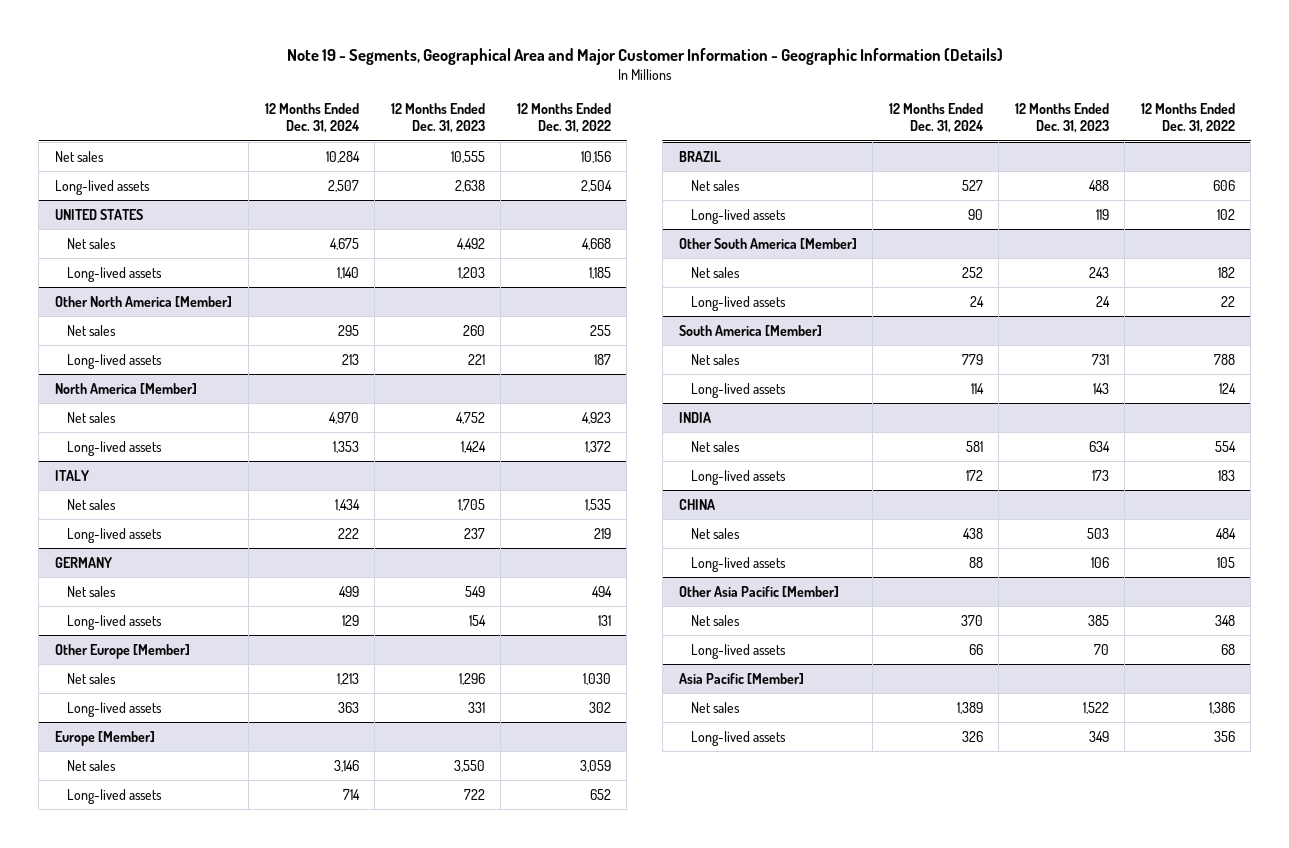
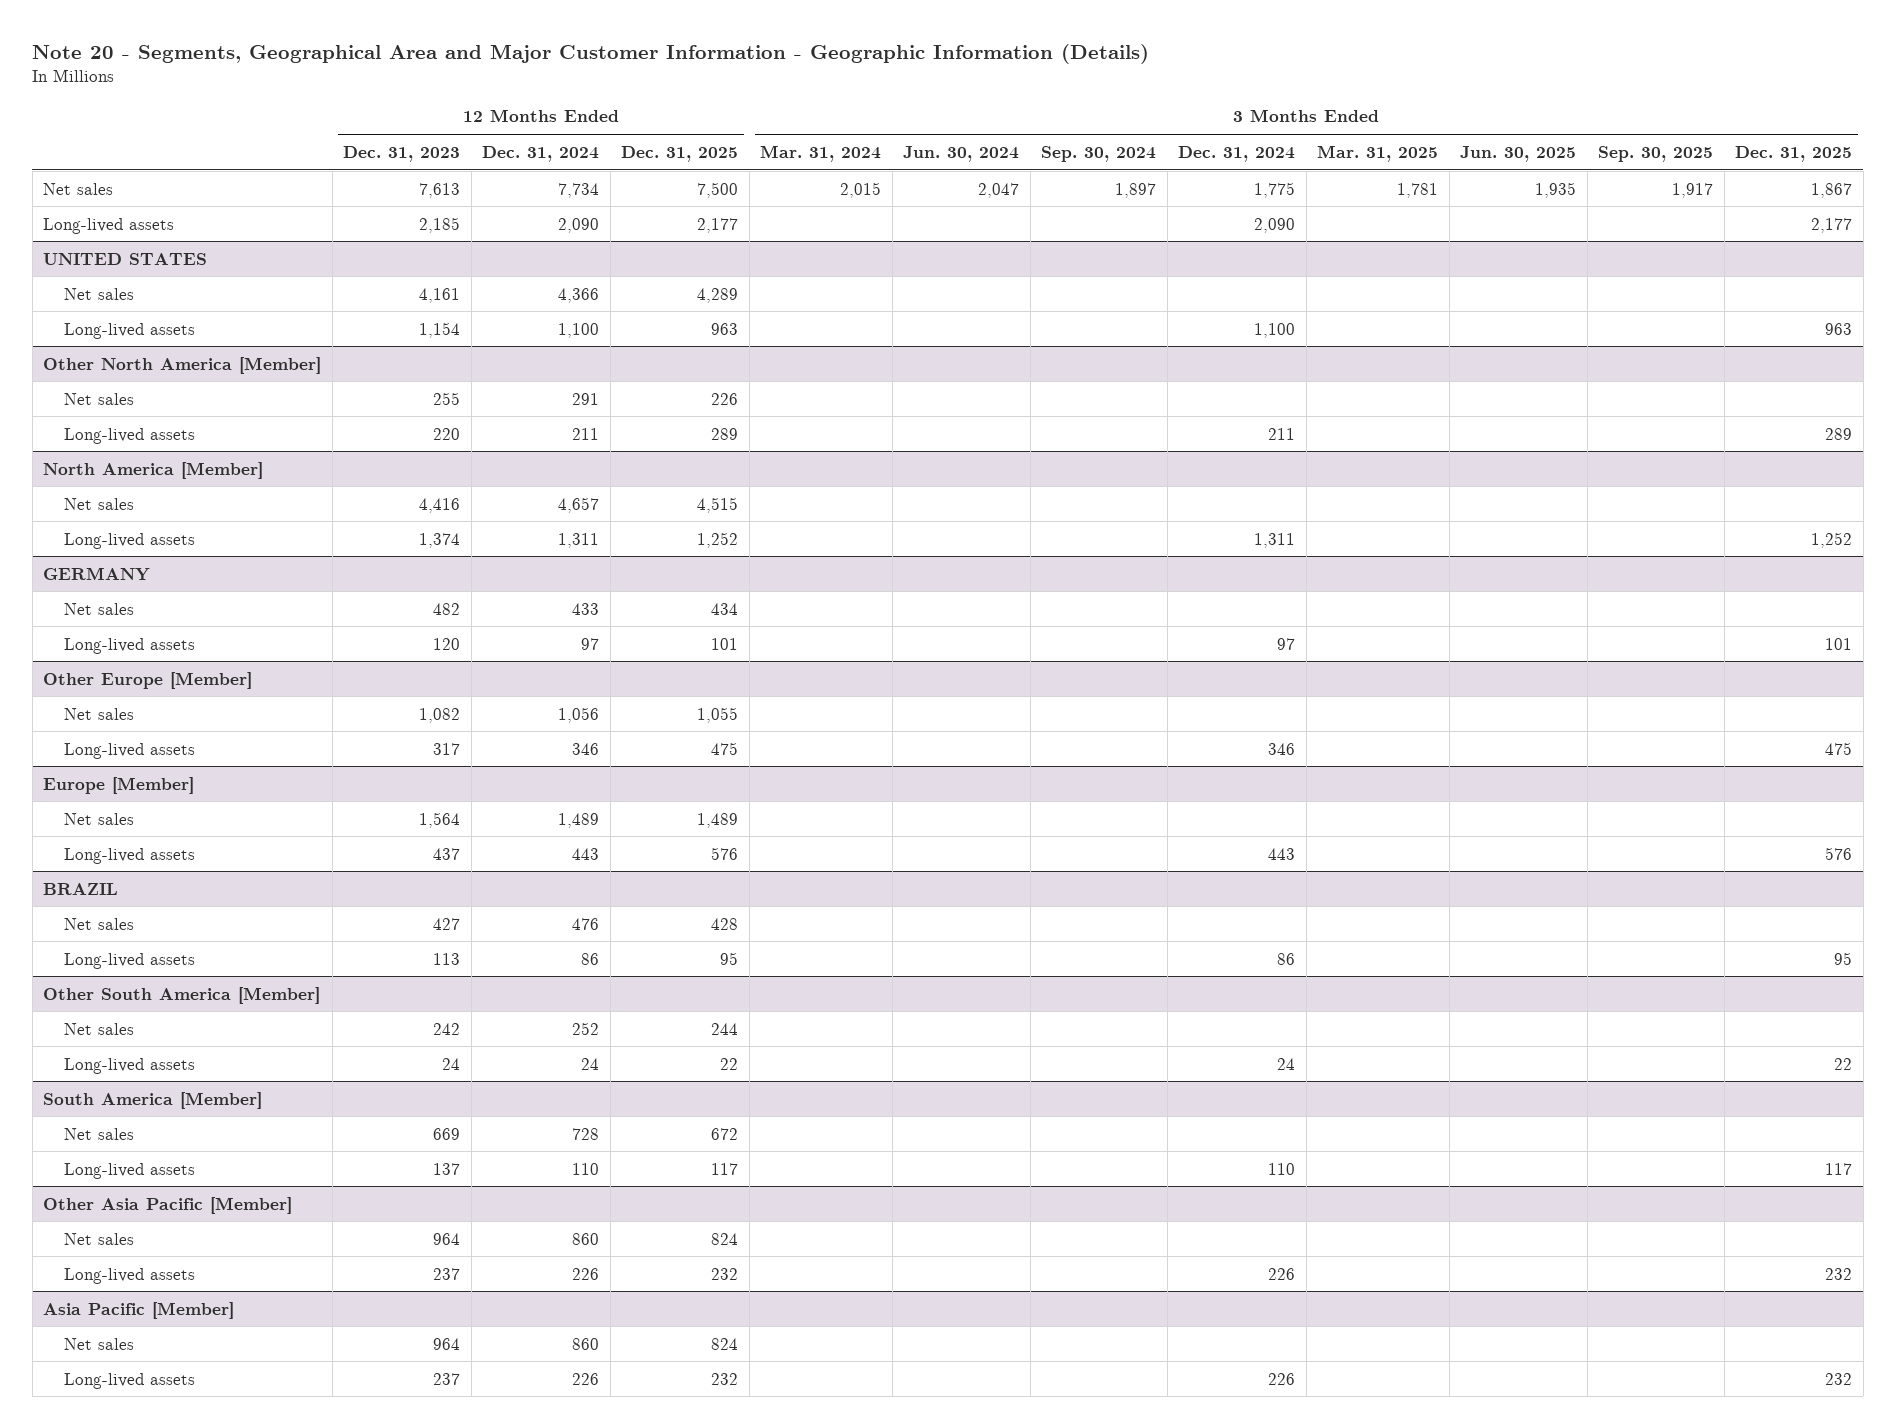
- Note 19 - Segments, Geographical Area and Major Customer Information - Geographic Information (Details)
+ Note 20 - Segments, Geographical Area and Major Customer Information - Geographic Information (Details)
- | 12 Months Ended Dec. 31, 2024 | 12 Months Ended Dec. 31, 2023 | 12 Months Ended Dec. 31, 2022
+ | 12 Months Ended Dec. 31, 2023 | 12 Months Ended Dec. 31, 2024 | 12 Months Ended Dec. 31, 2025 | 3 Months Ended Mar. 31, 2024 | 3 Months Ended Jun. 30, 2024 | 3 Months Ended Sep. 30, 2024 | 3 Months Ended Dec. 31, 2024 | 3 Months Ended Mar. 31, 2025 | 3 Months Ended Jun. 30, 2025 | 3 Months Ended Sep. 30, 2025 | 3 Months Ended Dec. 31, 2025
- Net sales | 10,284 | 10,555 | 10,156
- Long-lived assets | 2,507 | 2,638 | 2,504
+ Net sales | 7,613 | 7,734 | 7,500 | 2,015 | 2,047 | 1,897 | 1,775 | 1,781 | 1,935 | 1,917 | 1,867
+ Long-lived assets | 2,185 | 2,090 | 2,177 | | | | 2,090 | | | | 2,177
@ UNITED STATES
- Net sales | 4,675 | 4,492 | 4,668
- Long-lived assets | 1,140 | 1,203 | 1,185
+ Net sales | 4,161 | 4,366 | 4,289 | | | | | | | |
+ Long-lived assets | 1,154 | 1,100 | 963 | | | | 1,100 | | | | 963
@ Other North America [Member]
- Net sales | 295 | 260 | 255
- Long-lived assets | 213 | 221 | 187
+ Net sales | 255 | 291 | 226 | | | | | | | |
+ Long-lived assets | 220 | 211 | 289 | | | | 211 | | | | 289
@ North America [Member]
- Net sales | 4,970 | 4,752 | 4,923
- Long-lived assets | 1,353 | 1,424 | 1,372
- ITALY
- Net sales | 1,434 | 1,705 | 1,535
- Long-lived assets | 222 | 237 | 219
@ North America [Member]
+ Net sales | 4,416 | 4,657 | 4,515 | | | | | | | |
+ Long-lived assets | 1,374 | 1,311 | 1,252 | | | | 1,311 | | | | 1,252
@ GERMANY
- Net sales | 499 | 549 | 494
- Long-lived assets | 129 | 154 | 131
+ Net sales | 482 | 433 | 434 | | | | | | | |
+ Long-lived assets | 120 | 97 | 101 | | | | 97 | | | | 101
@ Other Europe [Member]
- Net sales | 1,213 | 1,296 | 1,030
- Long-lived assets | 363 | 331 | 302
+ Net sales | 1,082 | 1,056 | 1,055 | | | | | | | |
+ Long-lived assets | 317 | 346 | 475 | | | | 346 | | | | 475
@ Europe [Member]
- Net sales | 3,146 | 3,550 | 3,059
- Long-lived assets | 714 | 722 | 652
+ Net sales | 1,564 | 1,489 | 1,489 | | | | | | | |
+ Long-lived assets | 437 | 443 | 576 | | | | 443 | | | | 576
@ BRAZIL
- Net sales | 527 | 488 | 606
- Long-lived assets | 90 | 119 | 102
+ Net sales | 427 | 476 | 428 | | | | | | | |
+ Long-lived assets | 113 | 86 | 95 | | | | 86 | | | | 95
@ Other South America [Member]
- Net sales | 252 | 243 | 182
+ Net sales | 242 | 252 | 244 | | | | | | | |
@ South America [Member]
- Net sales | 779 | 731 | 788
- Long-lived assets | 114 | 143 | 124
- INDIA
- Net sales | 581 | 634 | 554
- Long-lived assets | 172 | 173 | 183
- CHINA
- Net sales | 438 | 503 | 484
- Long-lived assets | 88 | 106 | 105
@ South America [Member]
+ Net sales | 669 | 728 | 672 | | | | | | | |
+ Long-lived assets | 137 | 110 | 117 | | | | 110 | | | | 117
@ Other Asia Pacific [Member]
- Net sales | 370 | 385 | 348
- Long-lived assets | 66 | 70 | 68
+ Net sales | 964 | 860 | 824 | | | | | | | |
+ Long-lived assets | 237 | 226 | 232 | | | | 226 | | | | 232
@ Asia Pacific [Member]
- Net sales | 1,389 | 1,522 | 1,386
- Long-lived assets | 326 | 349 | 356
+ Net sales | 964 | 860 | 824 | | | | | | | |
+ Long-lived assets | 237 | 226 | 232 | | | | 226 | | | | 232

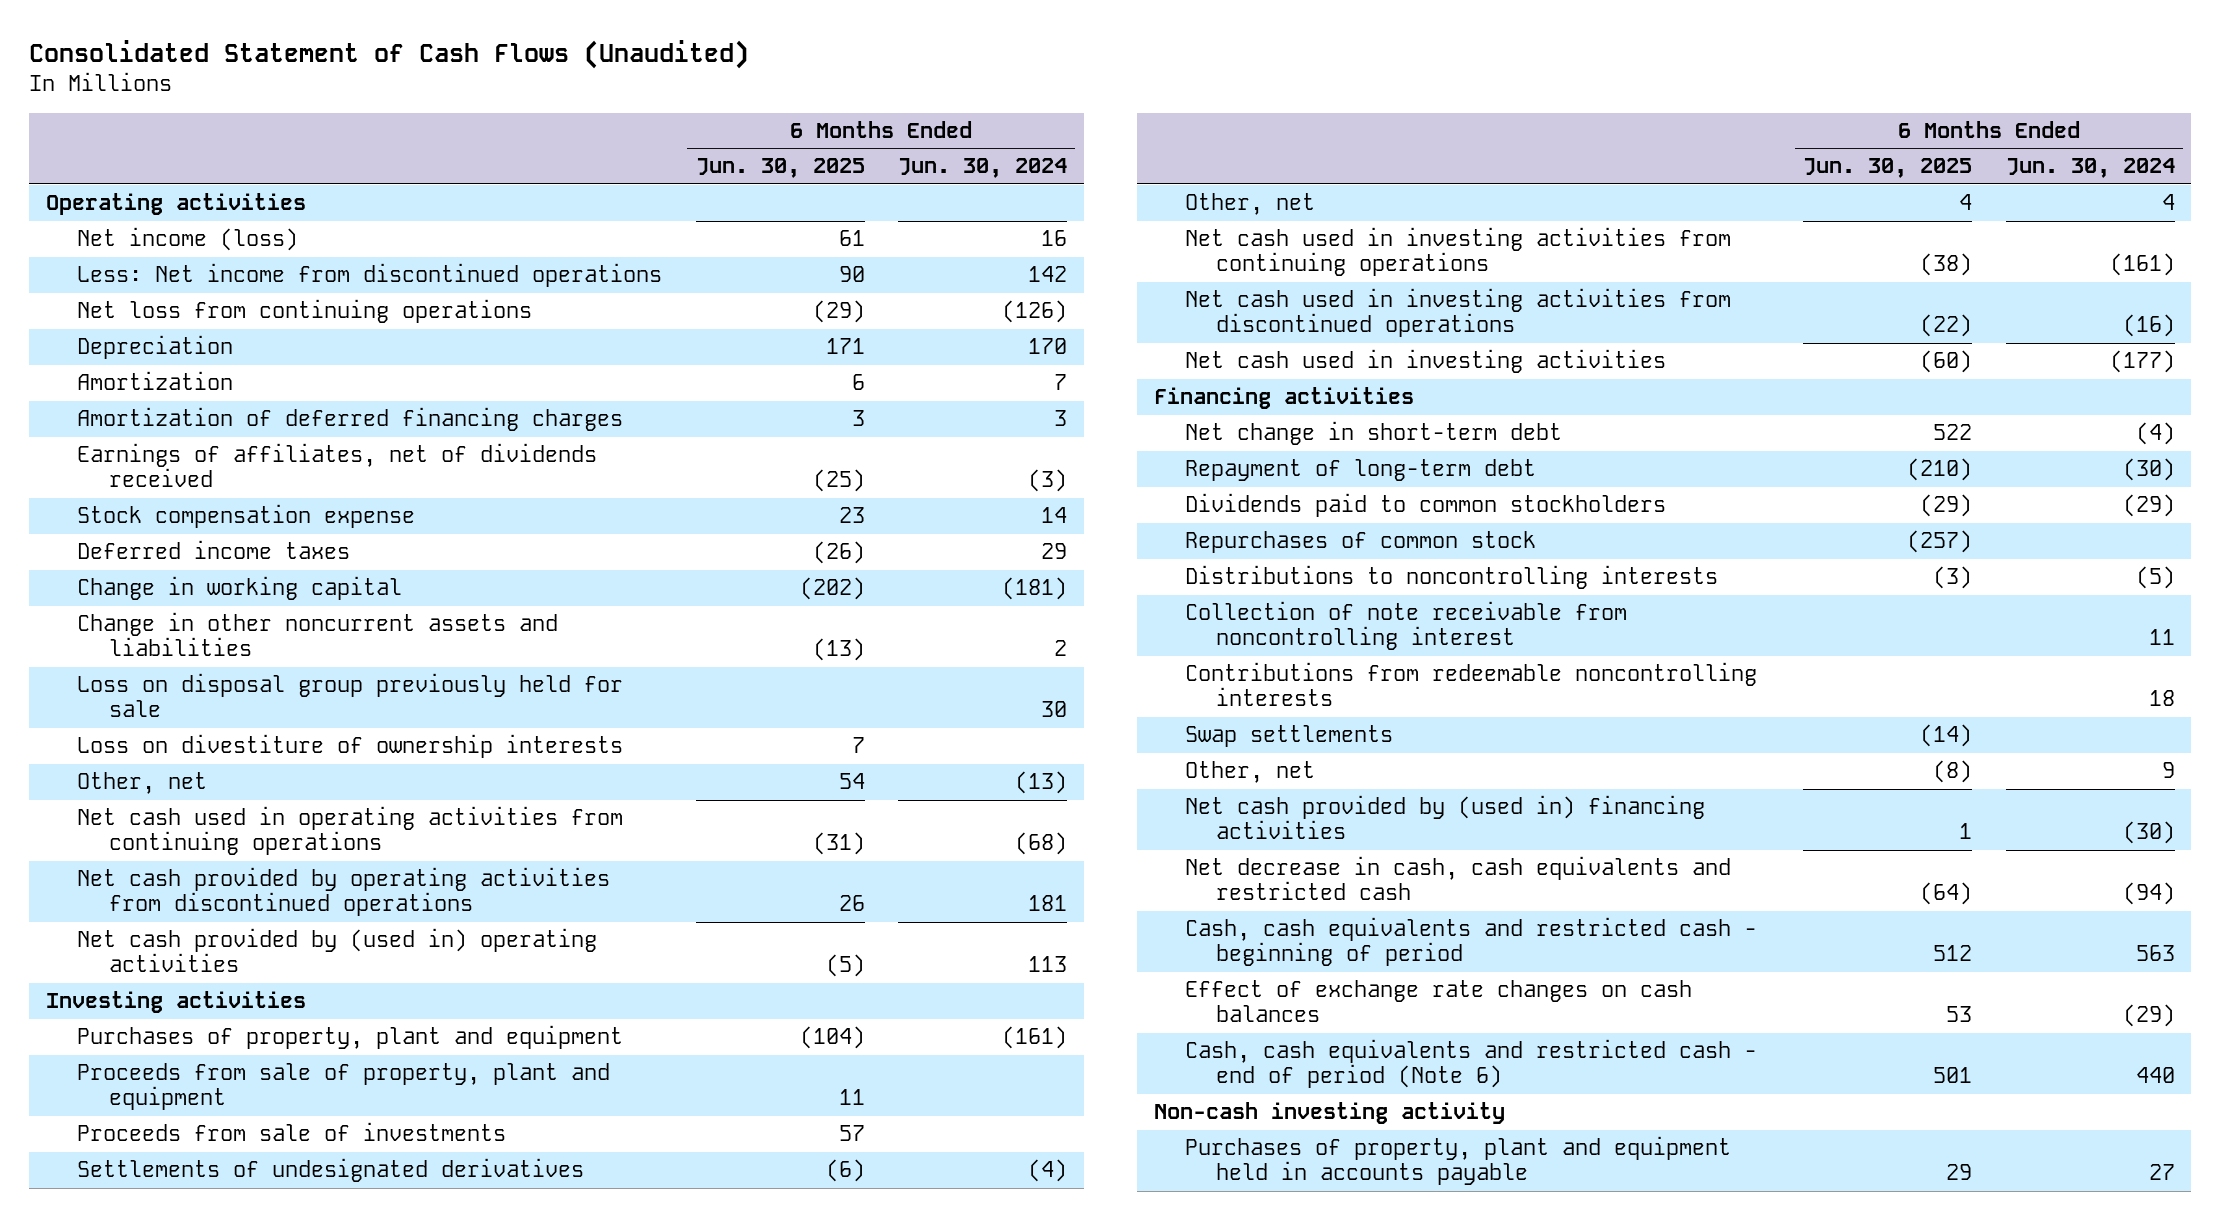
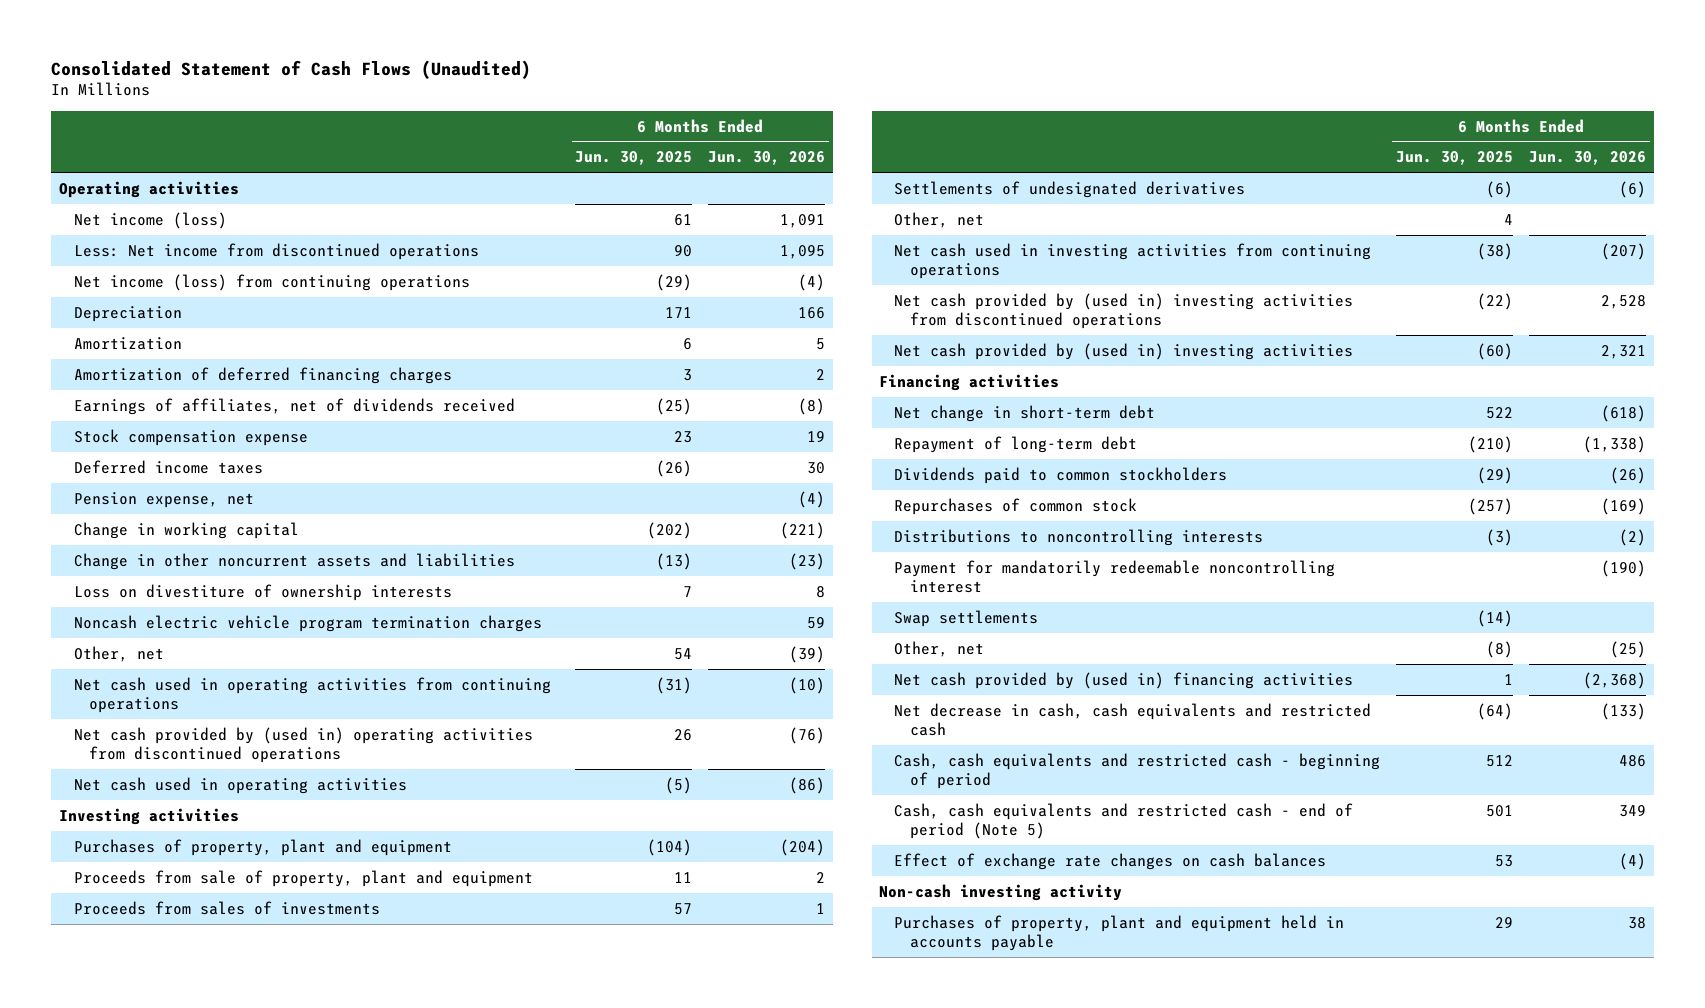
- | 6 Months Ended Jun. 30, 2025 | 6 Months Ended Jun. 30, 2024
+ | 6 Months Ended Jun. 30, 2025 | 6 Months Ended Jun. 30, 2026
- Net loss from continuing operations | (29) | (126)
+ Net income (loss) from continuing operations | (29) | (4)
+ Pension expense, net | | (4)
- Loss on disposal group previously held for sale | | 30
+ Noncash electric vehicle program termination charges | | 59
- Net cash provided by operating activities from discontinued operations | 26 | 181
- Net cash provided by (used in) operating activities | (5) | 113
+ Net cash provided by (used in) operating activities from discontinued operations | 26 | (76)
+ Net cash used in operating activities | (5) | (86)
- Proceeds from sale of investments | 57 |
+ Proceeds from sales of investments | 57 | 1
- Net cash used in investing activities from discontinued operations | (22) | (16)
- Net cash used in investing activities | (60) | (177)
+ Net cash provided by (used in) investing activities from discontinued operations | (22) | 2,528
+ Net cash provided by (used in) investing activities | (60) | 2,321
- Collection of note receivable from noncontrolling interest | | 11
- Contributions from redeemable noncontrolling interests | | 18
+ Payment for mandatorily redeemable noncontrolling interest | | (190)
+ Cash, cash equivalents and restricted cash - end of period (Note 5) | 501 | 349
- Cash, cash equivalents and restricted cash - end of period (Note 6) | 501 | 440

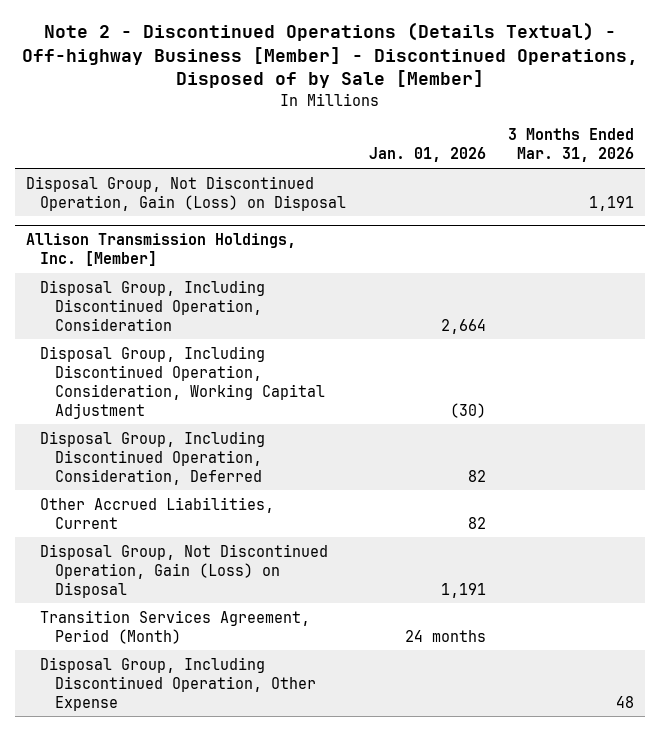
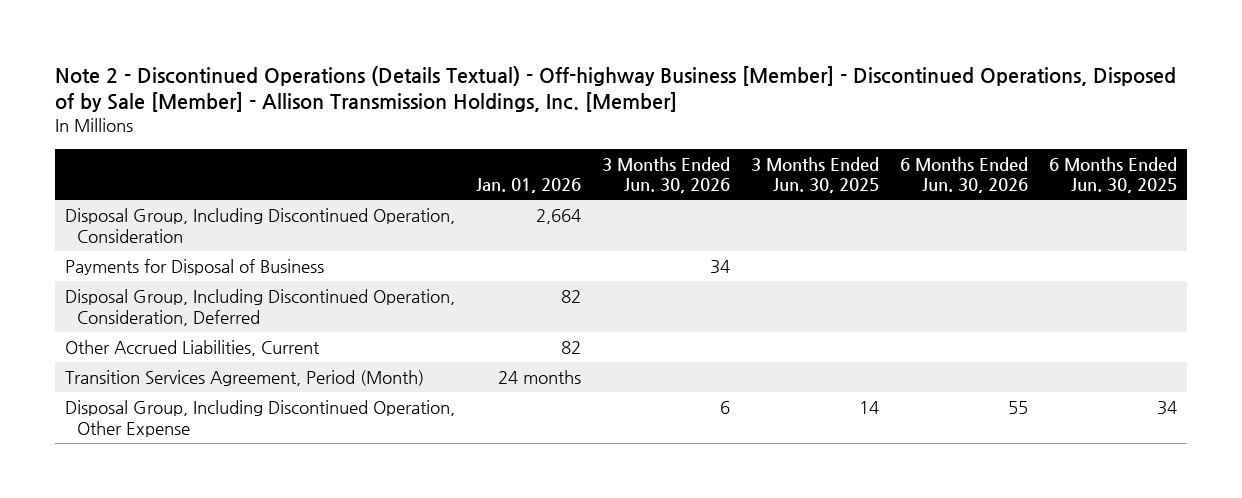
- Note 2 - Discontinued Operations (Details Textual) - Off-highway Business [Member] - Discontinued Operations, Disposed of by Sale [Member]
+ Note 2 - Discontinued Operations (Details Textual) - Off-highway Business [Member] - Discontinued Operations, Disposed of by Sale [Member] - Allison Transmission Holdings, Inc. [Member]
- | Jan. 01, 2026 | 3 Months Ended Mar. 31, 2026
+ | Jan. 01, 2026 | 3 Months Ended Jun. 30, 2026 | 3 Months Ended Jun. 30, 2025 | 6 Months Ended Jun. 30, 2026 | 6 Months Ended Jun. 30, 2025
- Disposal Group, Not Discontinued Operation, Gain (Loss) on Disposal | | 1,191
- Allison Transmission Holdings, Inc. [Member]
- Disposal Group, Including Discontinued Operation, Consideration, Working Capital Adjustment | (30) |
+ Payments for Disposal of Business | | 34 | | |
- Disposal Group, Not Discontinued Operation, Gain (Loss) on Disposal | 1,191 |

